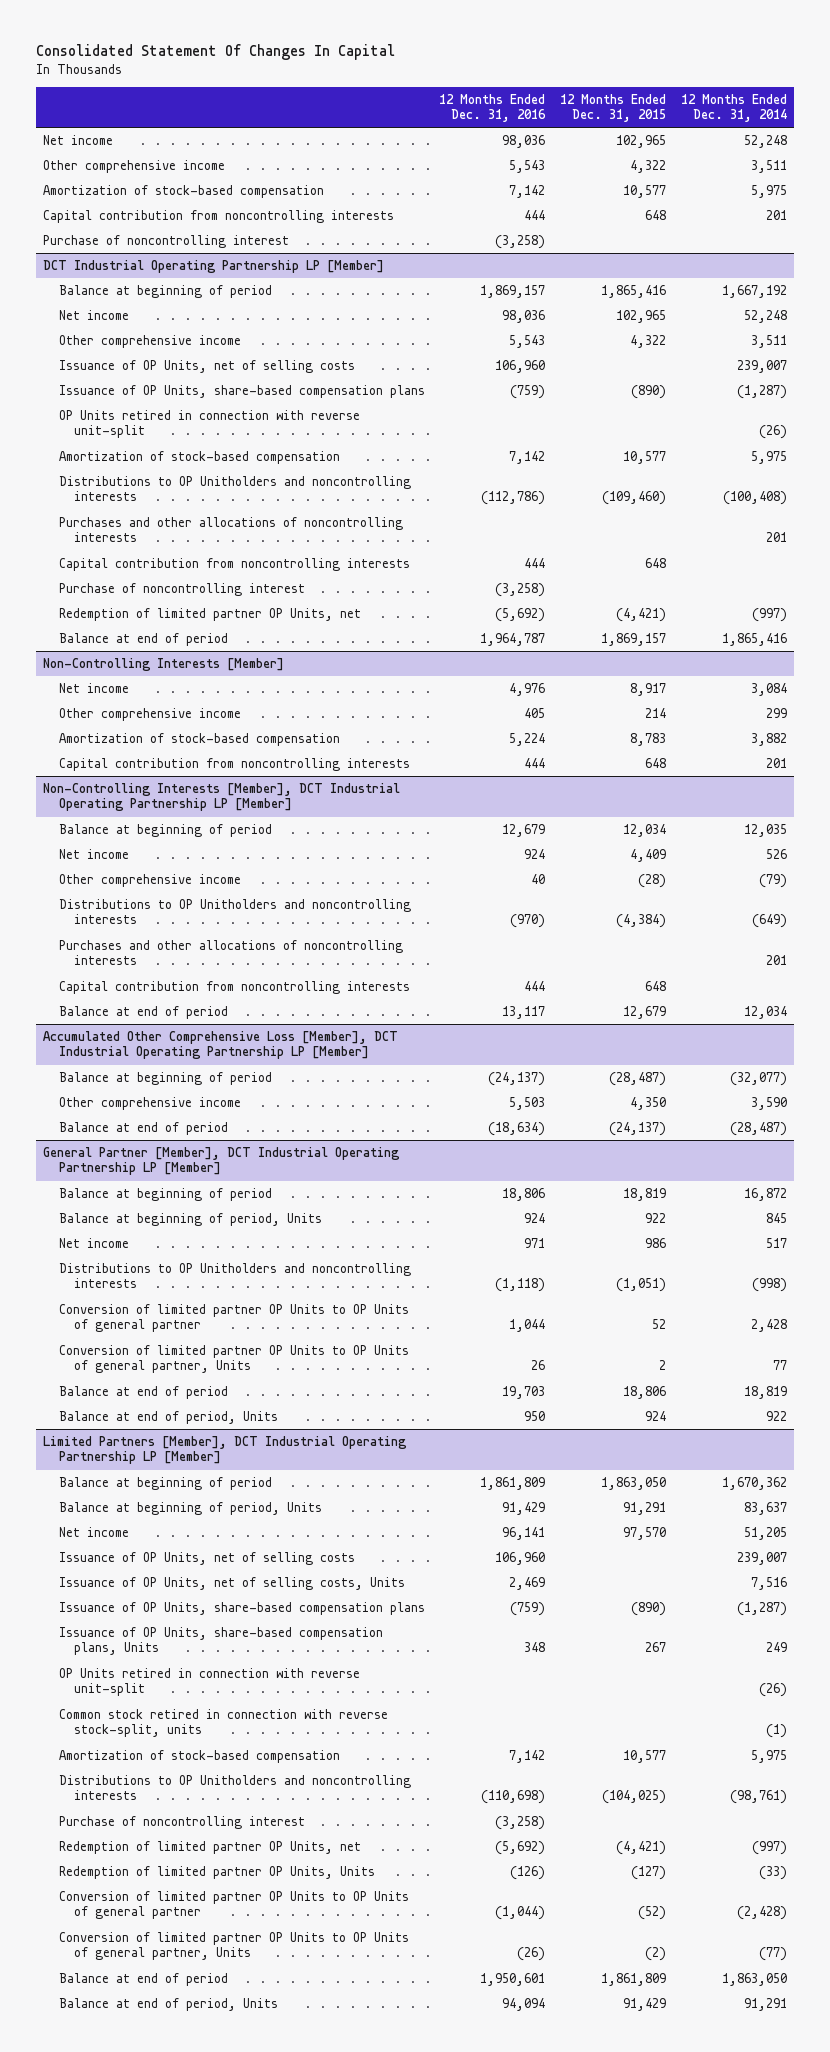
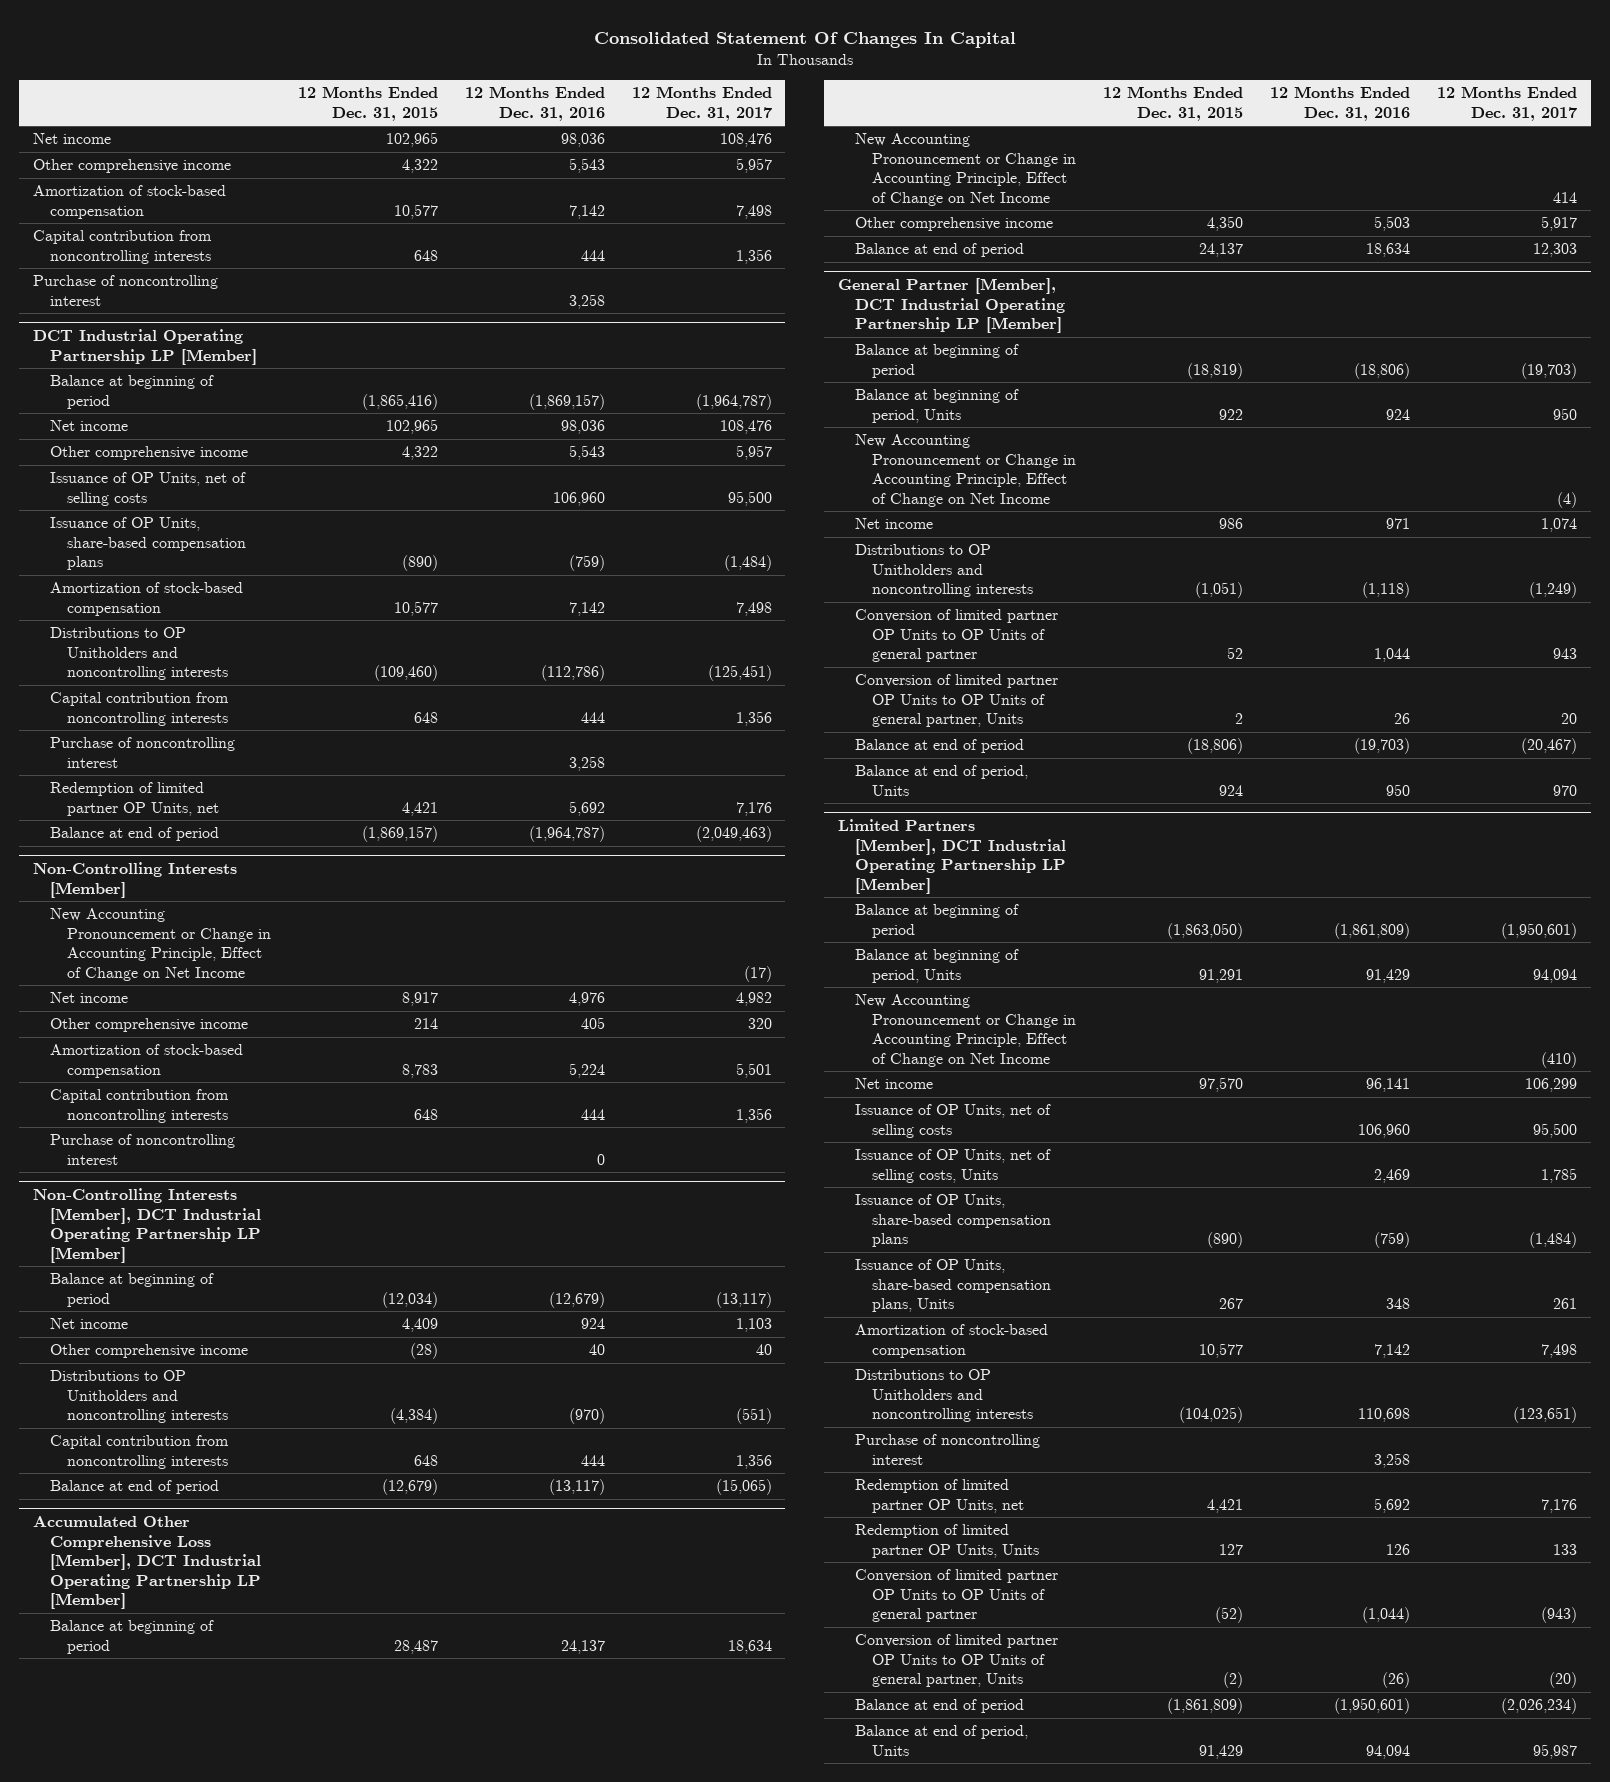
- | 12 Months Ended Dec. 31, 2016 | 12 Months Ended Dec. 31, 2015 | 12 Months Ended Dec. 31, 2014
+ | 12 Months Ended Dec. 31, 2015 | 12 Months Ended Dec. 31, 2016 | 12 Months Ended Dec. 31, 2017
- Purchase of noncontrolling interest | (3,258) | |
+ Purchase of noncontrolling interest | | 3,258 |
@ DCT Industrial Operating Partnership LP [Member]
- Balance at beginning of period | 1,869,157 | 1,865,416 | 1,667,192
+ Balance at beginning of period | (1,865,416) | (1,869,157) | (1,964,787)
- OP Units retired in connection with reverse unit-split | | | (26)
- Purchases and other allocations of noncontrolling interests | | | 201
- Purchase of noncontrolling interest | (3,258) | |
- Redemption of limited partner OP Units, net | (5,692) | (4,421) | (997)
- Balance at end of period | 1,964,787 | 1,869,157 | 1,865,416
+ Purchase of noncontrolling interest | | 3,258 |
+ Redemption of limited partner OP Units, net | 4,421 | 5,692 | 7,176
+ Balance at end of period | (1,869,157) | (1,964,787) | (2,049,463)
@ Non-Controlling Interests [Member]
+ New Accounting Pronouncement or Change in Accounting Principle, Effect of Change on Net Income | | | (17)
+ Purchase of noncontrolling interest | | 0 |
@ Non-Controlling Interests [Member], DCT Industrial Operating Partnership LP [Member]
- Balance at beginning of period | 12,679 | 12,034 | 12,035
+ Balance at beginning of period | (12,034) | (12,679) | (13,117)
- Purchases and other allocations of noncontrolling interests | | | 201
- Balance at end of period | 13,117 | 12,679 | 12,034
+ Balance at end of period | (12,679) | (13,117) | (15,065)
@ Accumulated Other Comprehensive Loss [Member], DCT Industrial Operating Partnership LP [Member]
- Balance at beginning of period | (24,137) | (28,487) | (32,077)
+ Balance at beginning of period | 28,487 | 24,137 | 18,634
+ New Accounting Pronouncement or Change in Accounting Principle, Effect of Change on Net Income | | | 414
- Balance at end of period | (18,634) | (24,137) | (28,487)
+ Balance at end of period | 24,137 | 18,634 | 12,303
@ General Partner [Member], DCT Industrial Operating Partnership LP [Member]
- Balance at beginning of period | 18,806 | 18,819 | 16,872
+ Balance at beginning of period | (18,819) | (18,806) | (19,703)
+ New Accounting Pronouncement or Change in Accounting Principle, Effect of Change on Net Income | | | (4)
- Balance at end of period | 19,703 | 18,806 | 18,819
+ Balance at end of period | (18,806) | (19,703) | (20,467)
@ Limited Partners [Member], DCT Industrial Operating Partnership LP [Member]
- Balance at beginning of period | 1,861,809 | 1,863,050 | 1,670,362
+ Balance at beginning of period | (1,863,050) | (1,861,809) | (1,950,601)
+ New Accounting Pronouncement or Change in Accounting Principle, Effect of Change on Net Income | | | (410)
- OP Units retired in connection with reverse unit-split | | | (26)
- Common stock retired in connection with reverse stock-split, units | | | (1)
- Distributions to OP Unitholders and noncontrolling interests | (110,698) | (104,025) | (98,761)
- Purchase of noncontrolling interest | (3,258) | |
- Redemption of limited partner OP Units, net | (5,692) | (4,421) | (997)
- Redemption of limited partner OP Units, Units | (126) | (127) | (33)
+ Distributions to OP Unitholders and noncontrolling interests | (104,025) | 110,698 | (123,651)
+ Purchase of noncontrolling interest | | 3,258 |
+ Redemption of limited partner OP Units, net | 4,421 | 5,692 | 7,176
+ Redemption of limited partner OP Units, Units | 127 | 126 | 133
- Balance at end of period | 1,950,601 | 1,861,809 | 1,863,050
+ Balance at end of period | (1,861,809) | (1,950,601) | (2,026,234)

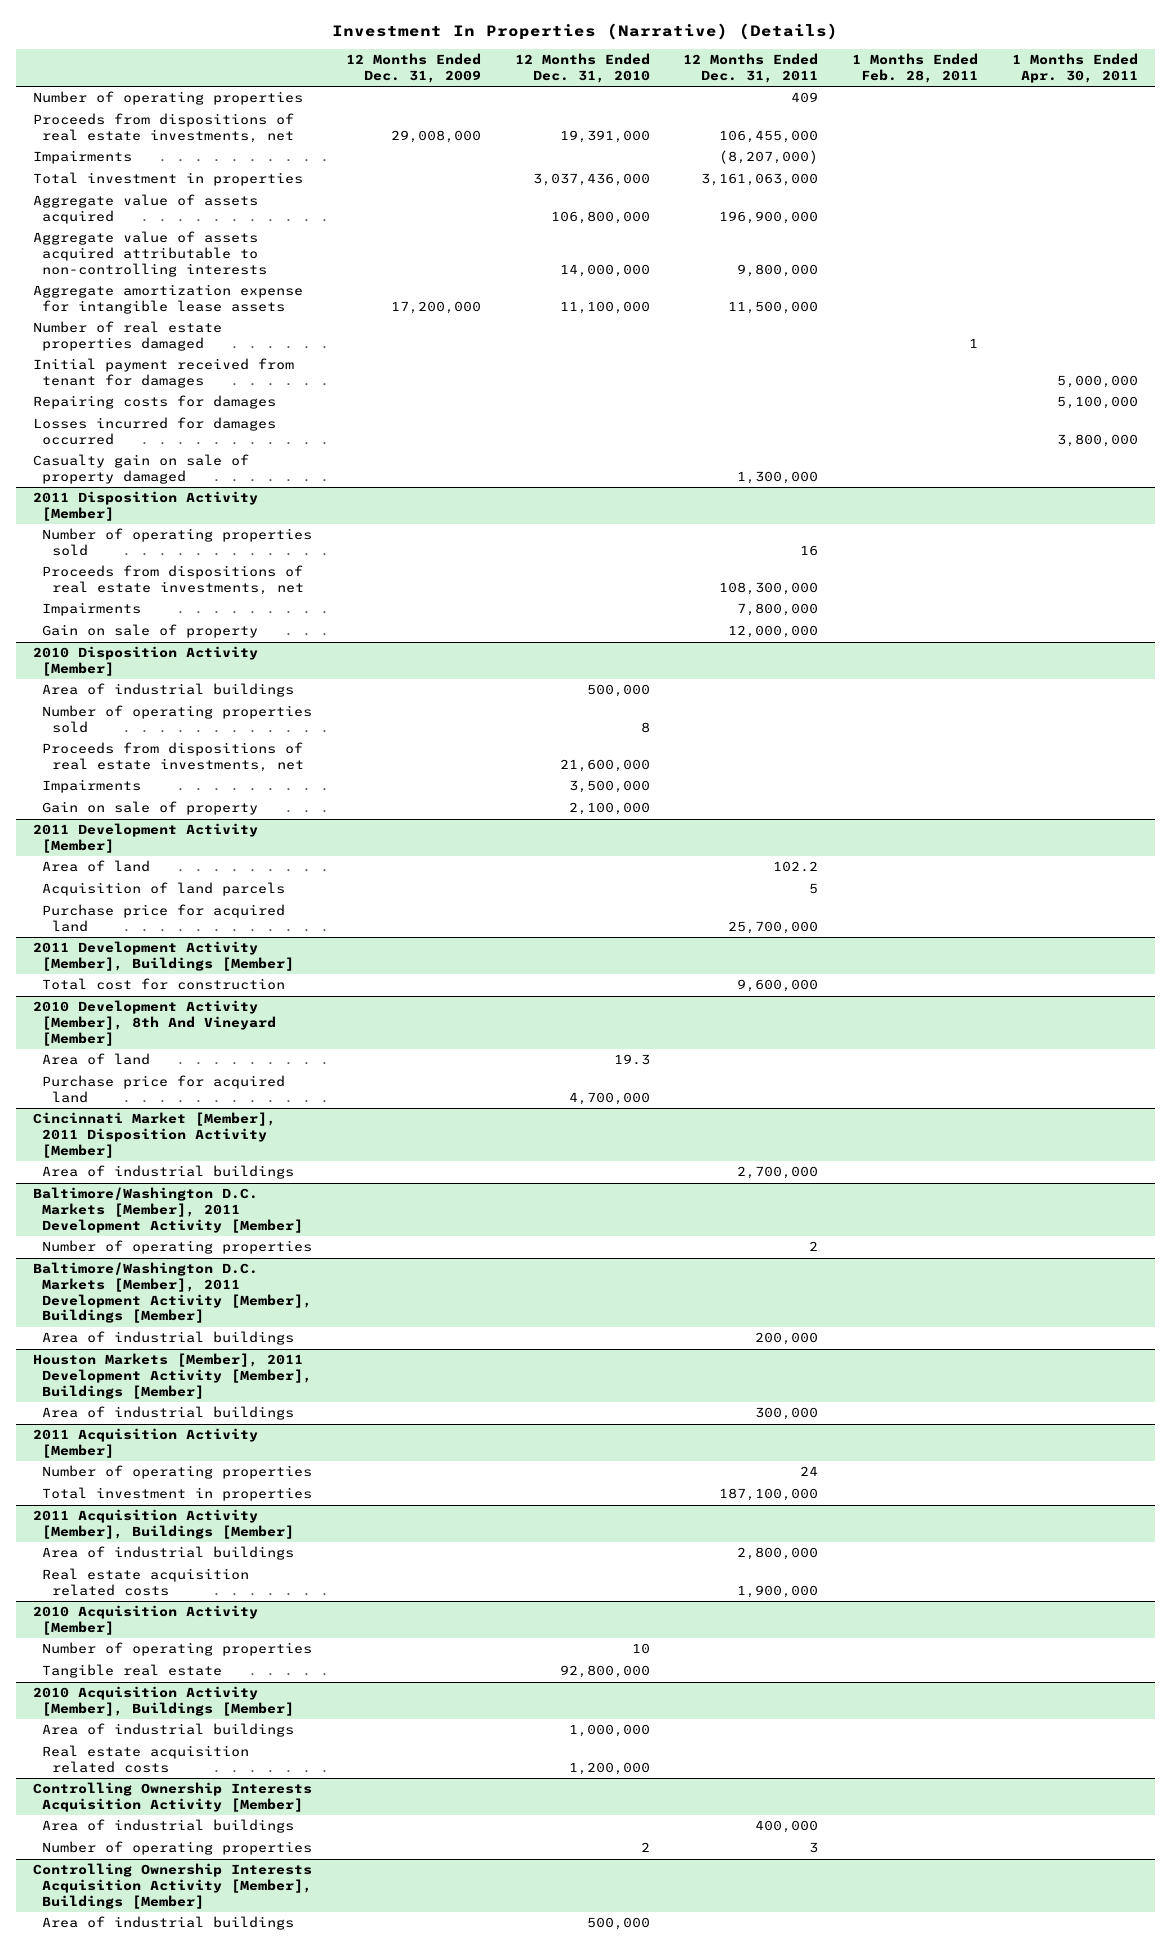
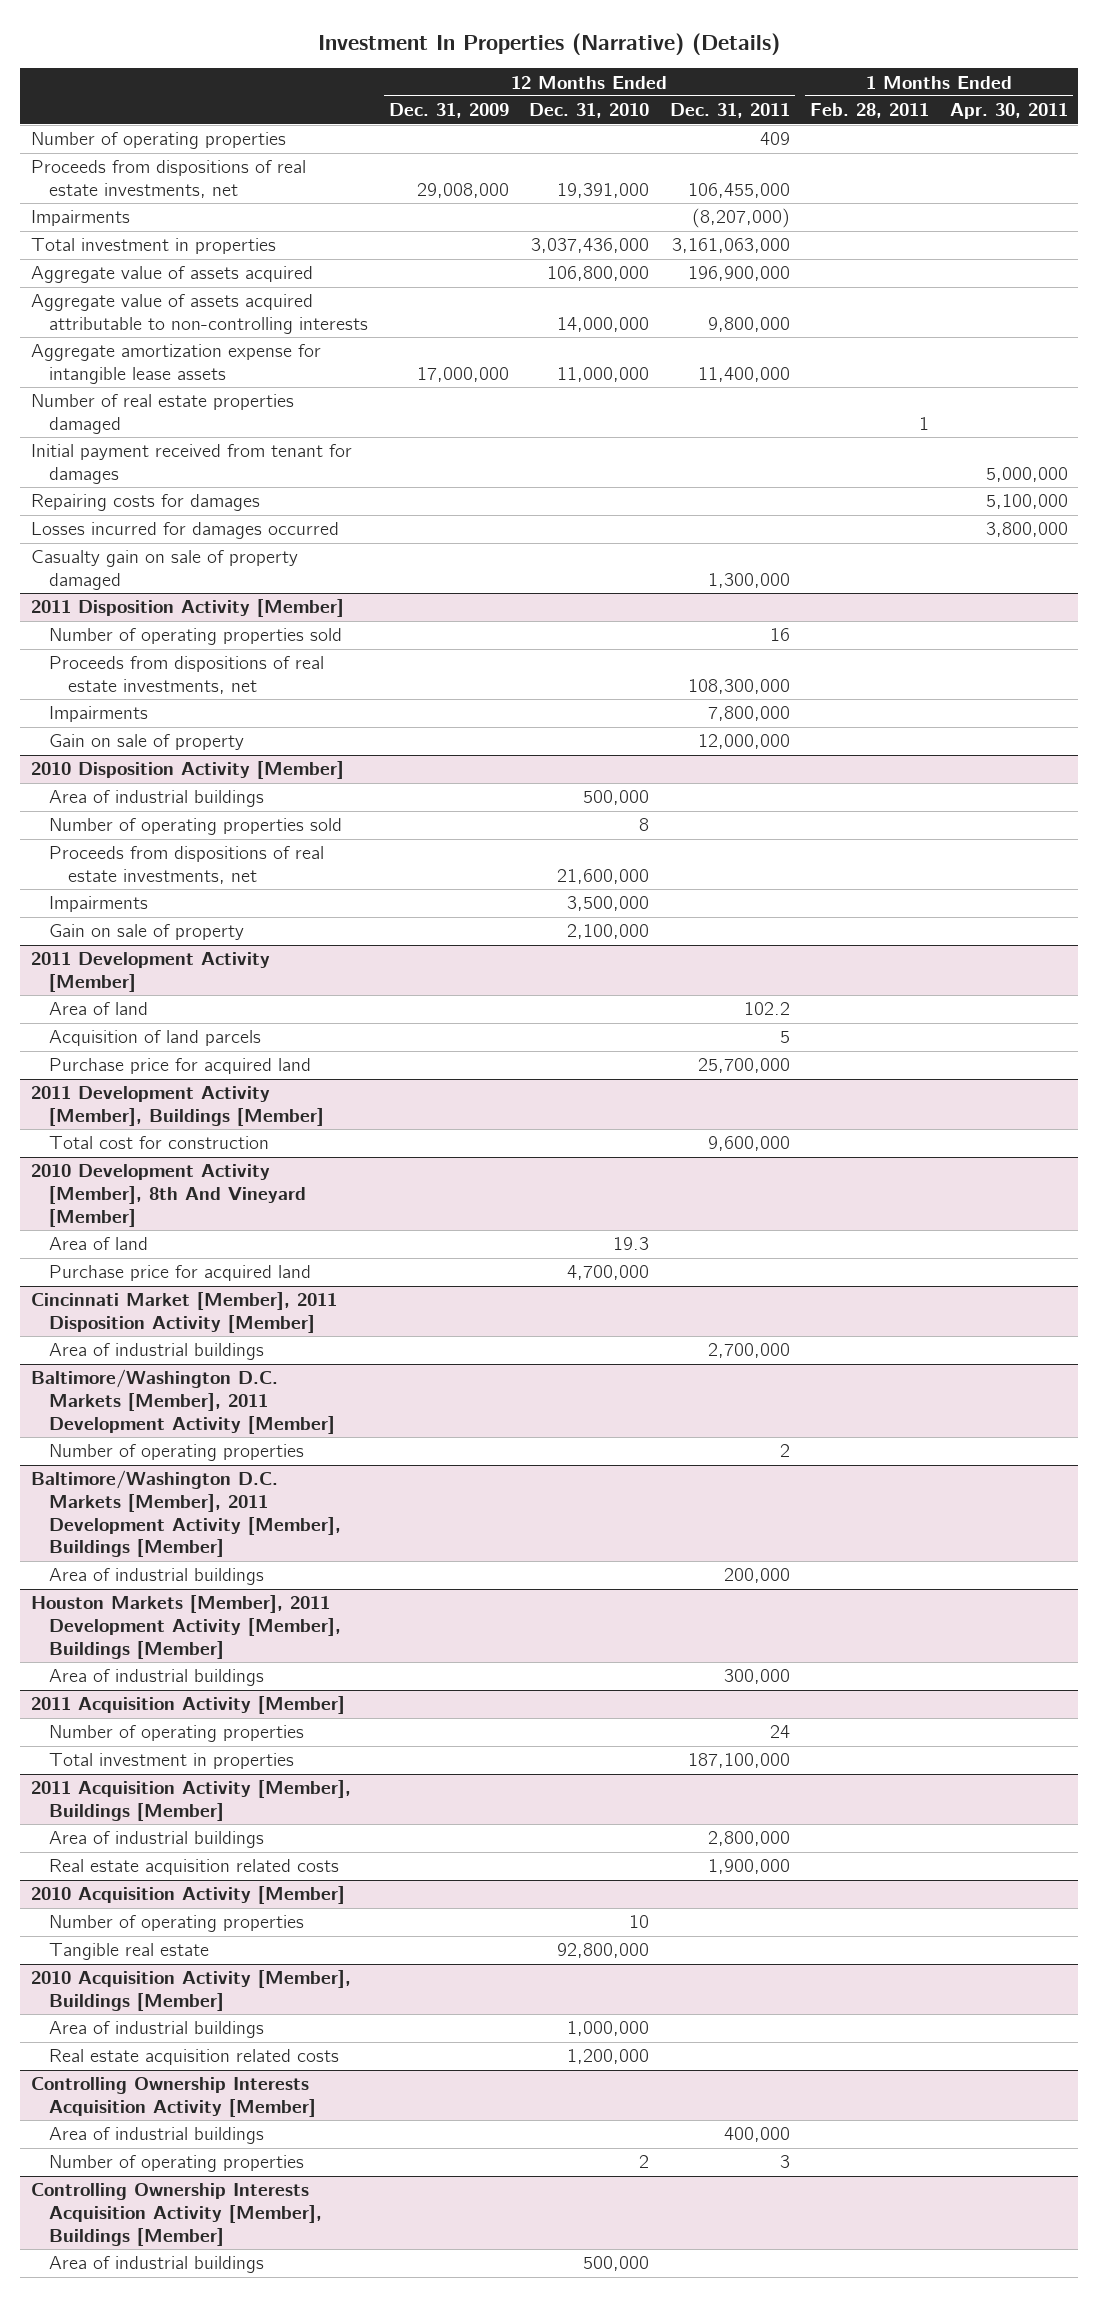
- Aggregate amortization expense for intangible lease assets | 17,200,000 | 11,100,000 | 11,500,000 | |
+ Aggregate amortization expense for intangible lease assets | 17,000,000 | 11,000,000 | 11,400,000 | |

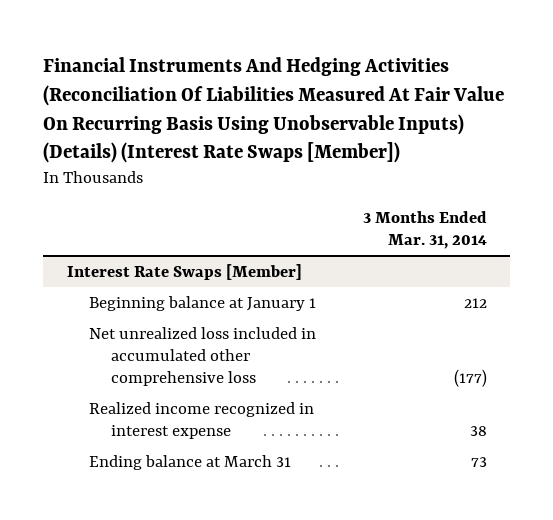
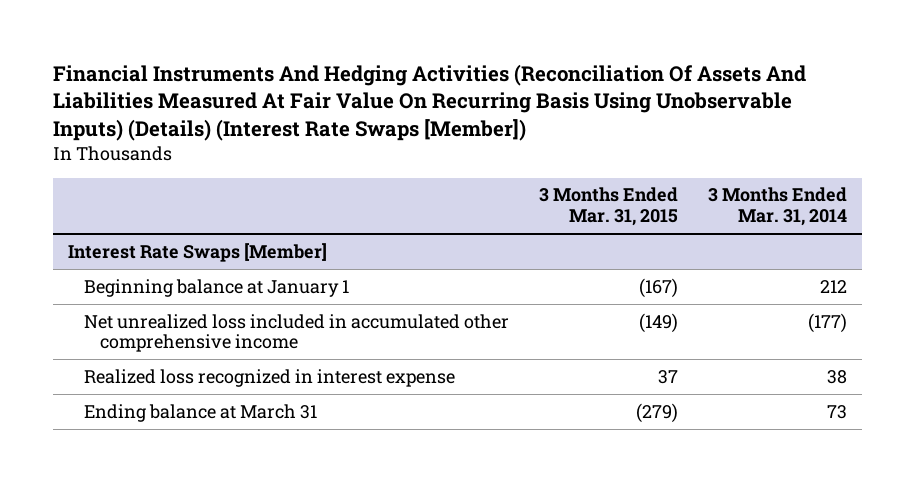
- Financial Instruments And Hedging Activities (Reconciliation Of Liabilities Measured At Fair Value On Recurring Basis Using Unobservable Inputs) (Details) (Interest Rate Swaps [Member])
+ Financial Instruments And Hedging Activities (Reconciliation Of Assets And Liabilities Measured At Fair Value On Recurring Basis Using Unobservable Inputs) (Details) (Interest Rate Swaps [Member])
- | 3 Months Ended Mar. 31, 2014
+ | 3 Months Ended Mar. 31, 2015 | 3 Months Ended Mar. 31, 2014
@ Interest Rate Swaps [Member]
- Net unrealized loss included in accumulated other comprehensive loss | (177)
- Realized income recognized in interest expense | 38
+ Net unrealized loss included in accumulated other comprehensive income | (149) | (177)
+ Realized loss recognized in interest expense | 37 | 38

